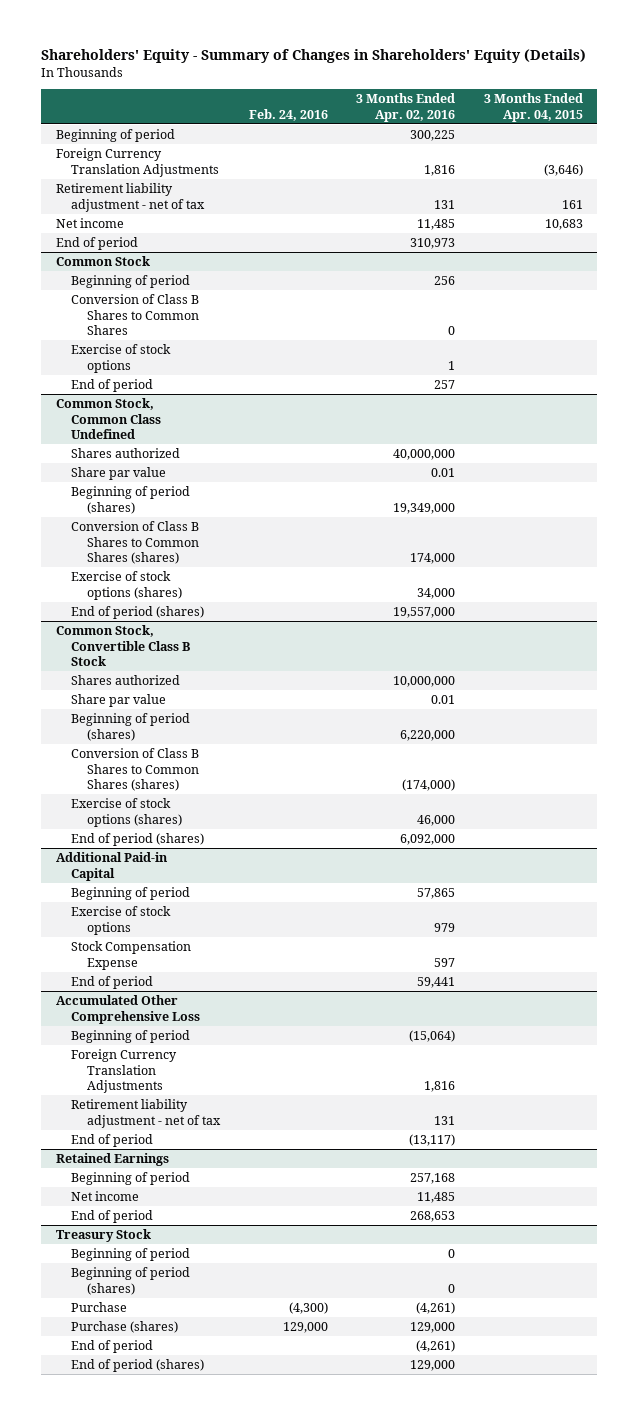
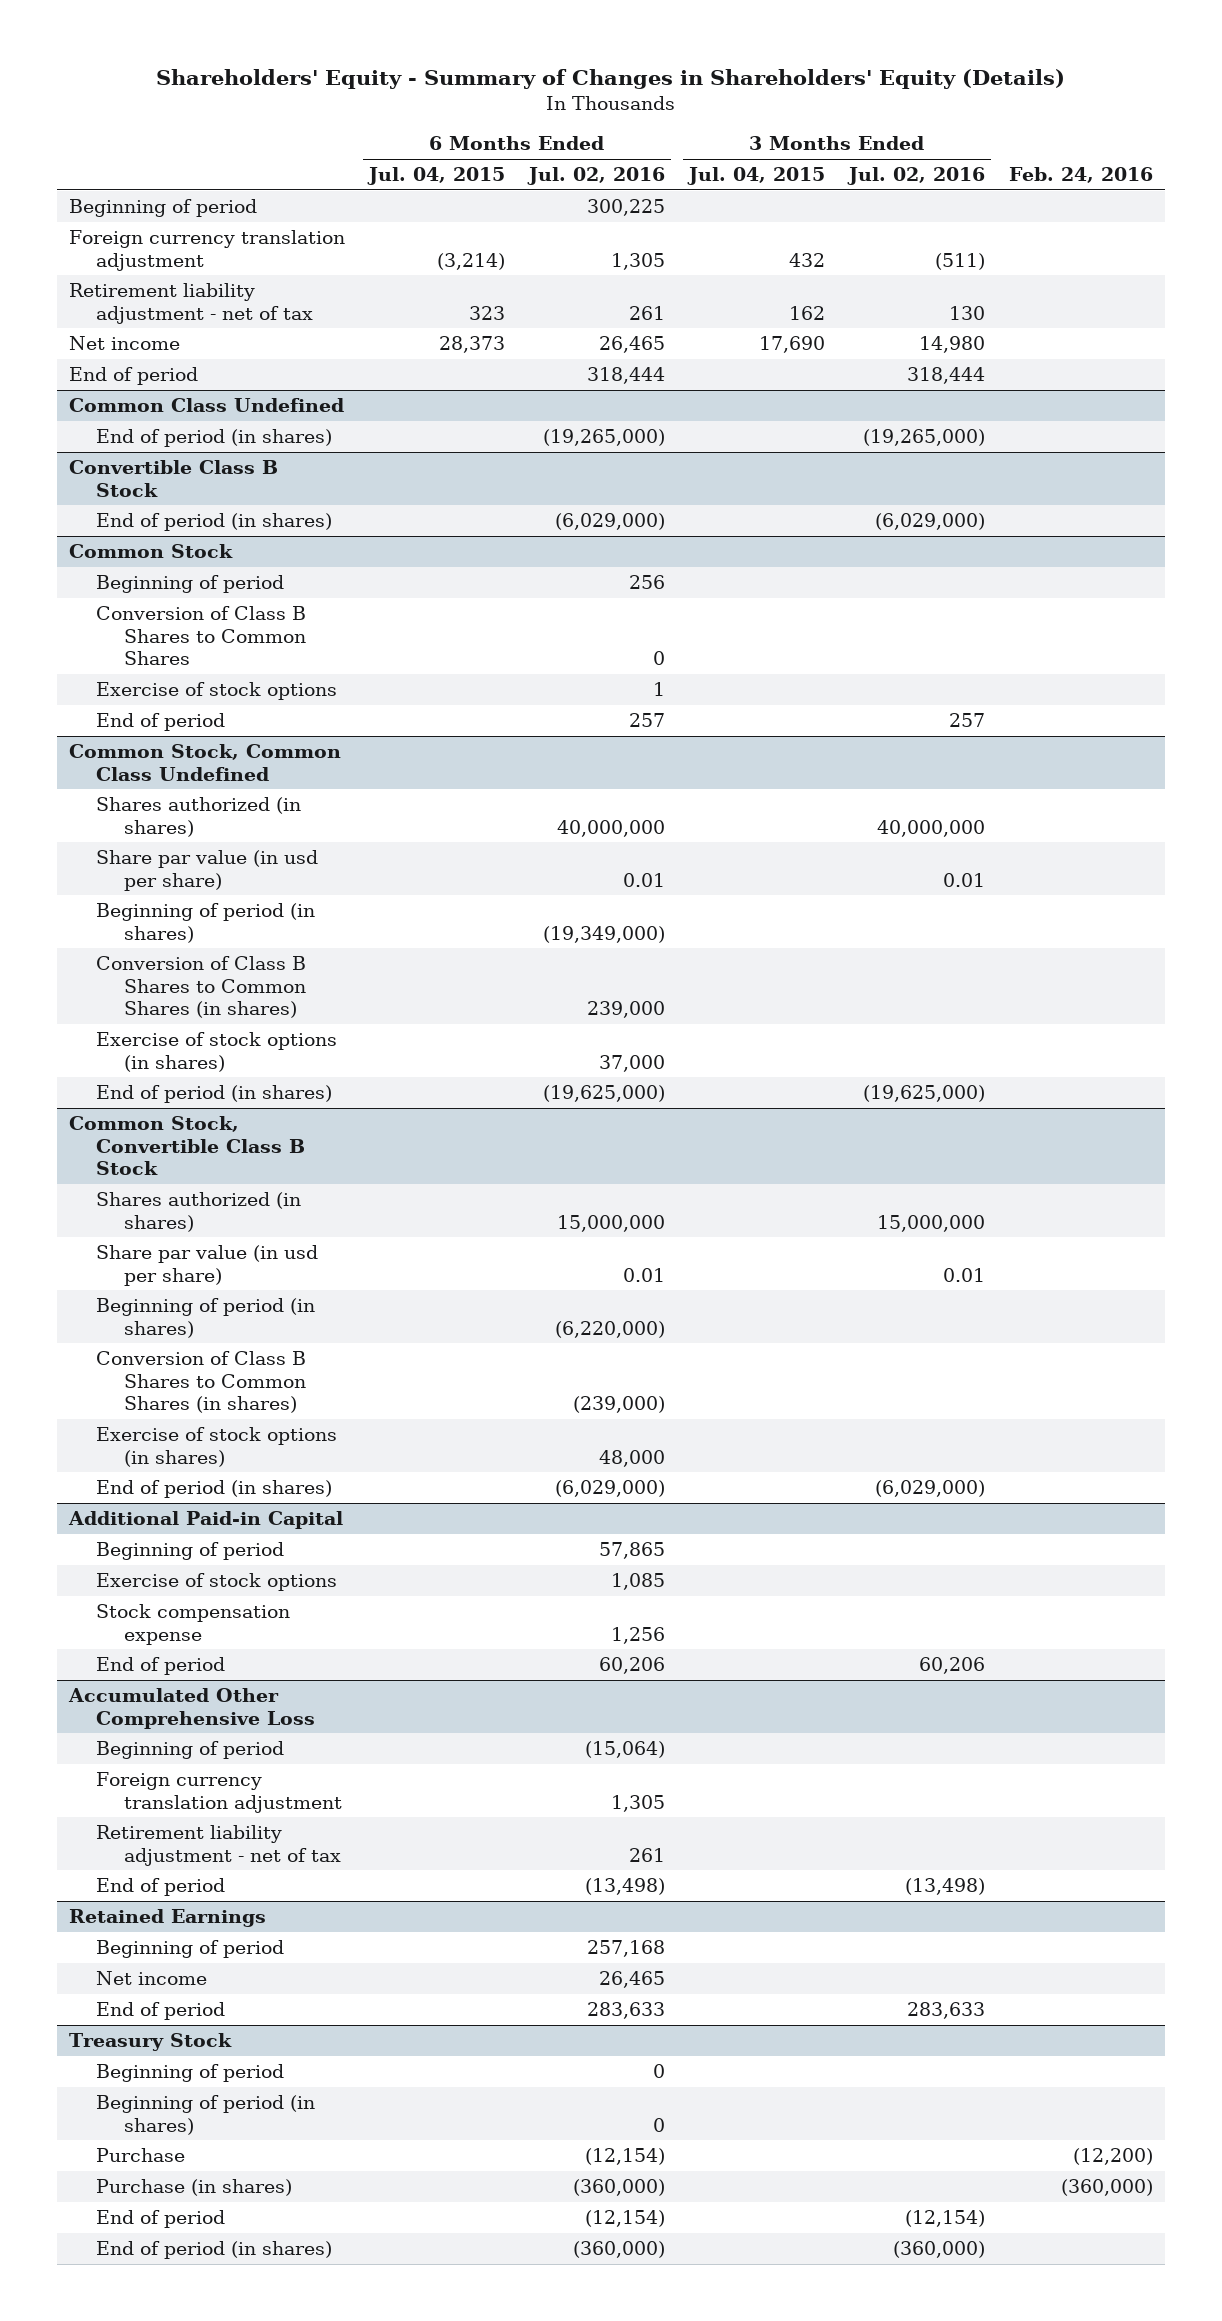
- | Feb. 24, 2016 | 3 Months Ended Apr. 02, 2016 | 3 Months Ended Apr. 04, 2015
+ | 6 Months Ended Jul. 04, 2015 | 6 Months Ended Jul. 02, 2016 | 3 Months Ended Jul. 04, 2015 | 3 Months Ended Jul. 02, 2016 | Feb. 24, 2016
- Foreign Currency Translation Adjustments | | 1,816 | (3,646)
+ Foreign currency translation adjustment | (3,214) | 1,305 | 432 | (511) |
+ Common Class Undefined
+ End of period (in shares) | | (19,265,000) | | (19,265,000) |
+ Convertible Class B Stock
+ End of period (in shares) | | (6,029,000) | | (6,029,000) |
@ Common Stock, Common Class Undefined
- Shares authorized | | 40,000,000 |
- Share par value | | 0.01 |
- Beginning of period (shares) | | 19,349,000 |
- Conversion of Class B Shares to Common Shares (shares) | | 174,000 |
- Exercise of stock options (shares) | | 34,000 |
- End of period (shares) | | 19,557,000 |
+ Shares authorized (in shares) | | 40,000,000 | | 40,000,000 |
+ Share par value (in usd per share) | | 0.01 | | 0.01 |
+ Beginning of period (in shares) | | (19,349,000) | | |
+ Conversion of Class B Shares to Common Shares (in shares) | | 239,000 | | |
+ Exercise of stock options (in shares) | | 37,000 | | |
+ End of period (in shares) | | (19,625,000) | | (19,625,000) |
@ Common Stock, Convertible Class B Stock
- Shares authorized | | 10,000,000 |
- Share par value | | 0.01 |
- Beginning of period (shares) | | 6,220,000 |
- Conversion of Class B Shares to Common Shares (shares) | | (174,000) |
- Exercise of stock options (shares) | | 46,000 |
- End of period (shares) | | 6,092,000 |
+ Shares authorized (in shares) | | 15,000,000 | | 15,000,000 |
+ Share par value (in usd per share) | | 0.01 | | 0.01 |
+ Beginning of period (in shares) | | (6,220,000) | | |
+ Conversion of Class B Shares to Common Shares (in shares) | | (239,000) | | |
+ Exercise of stock options (in shares) | | 48,000 | | |
+ End of period (in shares) | | (6,029,000) | | (6,029,000) |
@ Additional Paid-in Capital
- Stock Compensation Expense | | 597 |
+ Stock compensation expense | | 1,256 | | |
@ Accumulated Other Comprehensive Loss
- Foreign Currency Translation Adjustments | | 1,816 |
+ Foreign currency translation adjustment | | 1,305 | | |
@ Treasury Stock
- Beginning of period (shares) | | 0 |
- Purchase | (4,300) | (4,261) |
- Purchase (shares) | 129,000 | 129,000 |
+ Beginning of period (in shares) | | 0 | | |
+ Purchase | | (12,154) | | | (12,200)
+ Purchase (in shares) | | (360,000) | | | (360,000)
- End of period (shares) | | 129,000 |
+ End of period (in shares) | | (360,000) | | (360,000) |

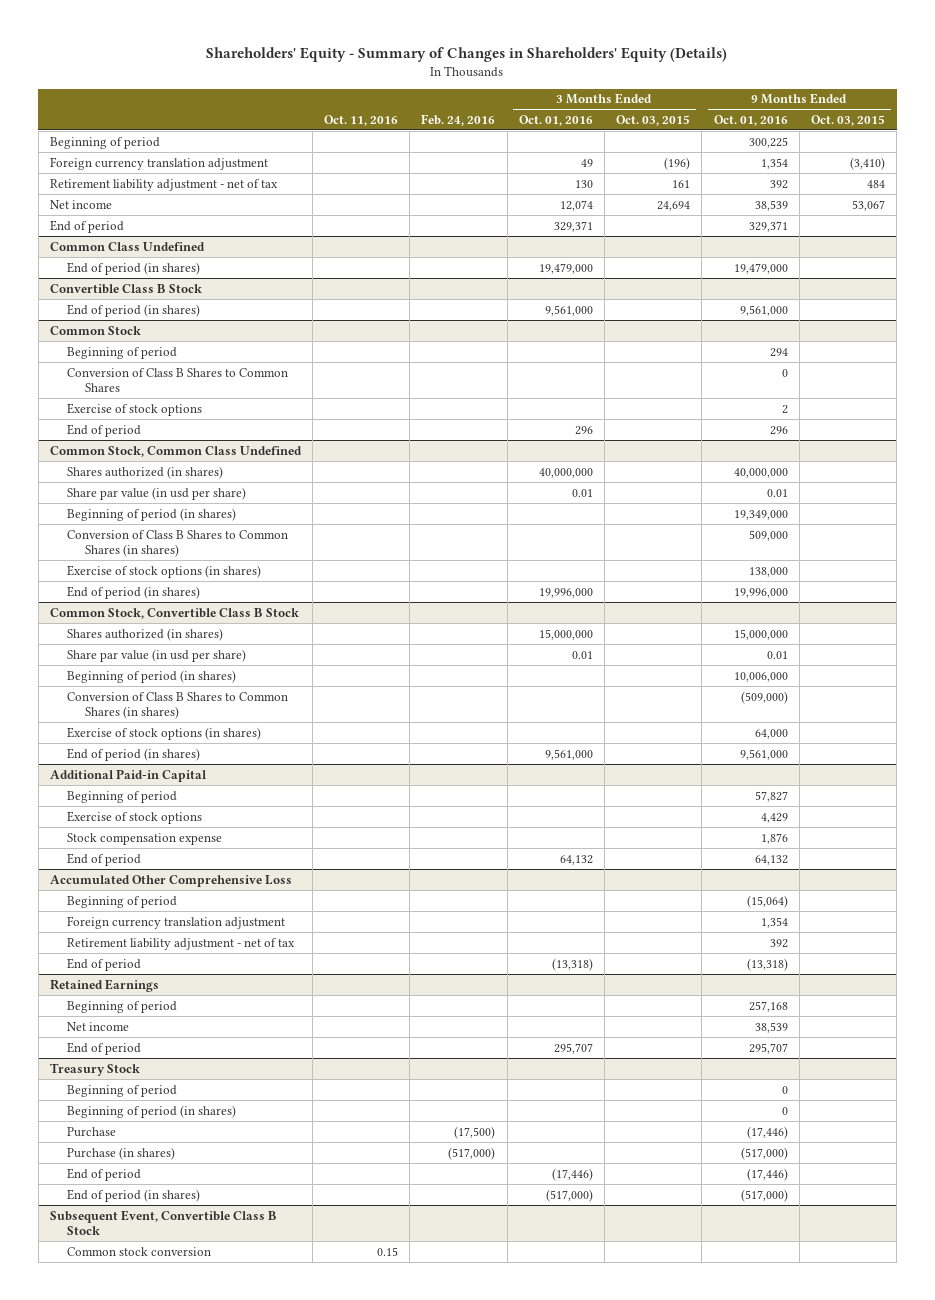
- | 6 Months Ended Jul. 04, 2015 | 6 Months Ended Jul. 02, 2016 | 3 Months Ended Jul. 04, 2015 | 3 Months Ended Jul. 02, 2016 | Feb. 24, 2016
+ | Oct. 11, 2016 | Feb. 24, 2016 | 3 Months Ended Oct. 01, 2016 | 3 Months Ended Oct. 03, 2015 | 9 Months Ended Oct. 01, 2016 | 9 Months Ended Oct. 03, 2015
@ Treasury Stock
- Purchase | | (12,154) | | | (12,200)
- Purchase (in shares) | | (360,000) | | | (360,000)
+ Purchase | | (17,500) | | | (17,446) |
+ Purchase (in shares) | | (517,000) | | | (517,000) |
+ Subsequent Event, Convertible Class B Stock
+ Common stock conversion | 0.15 | | | | |

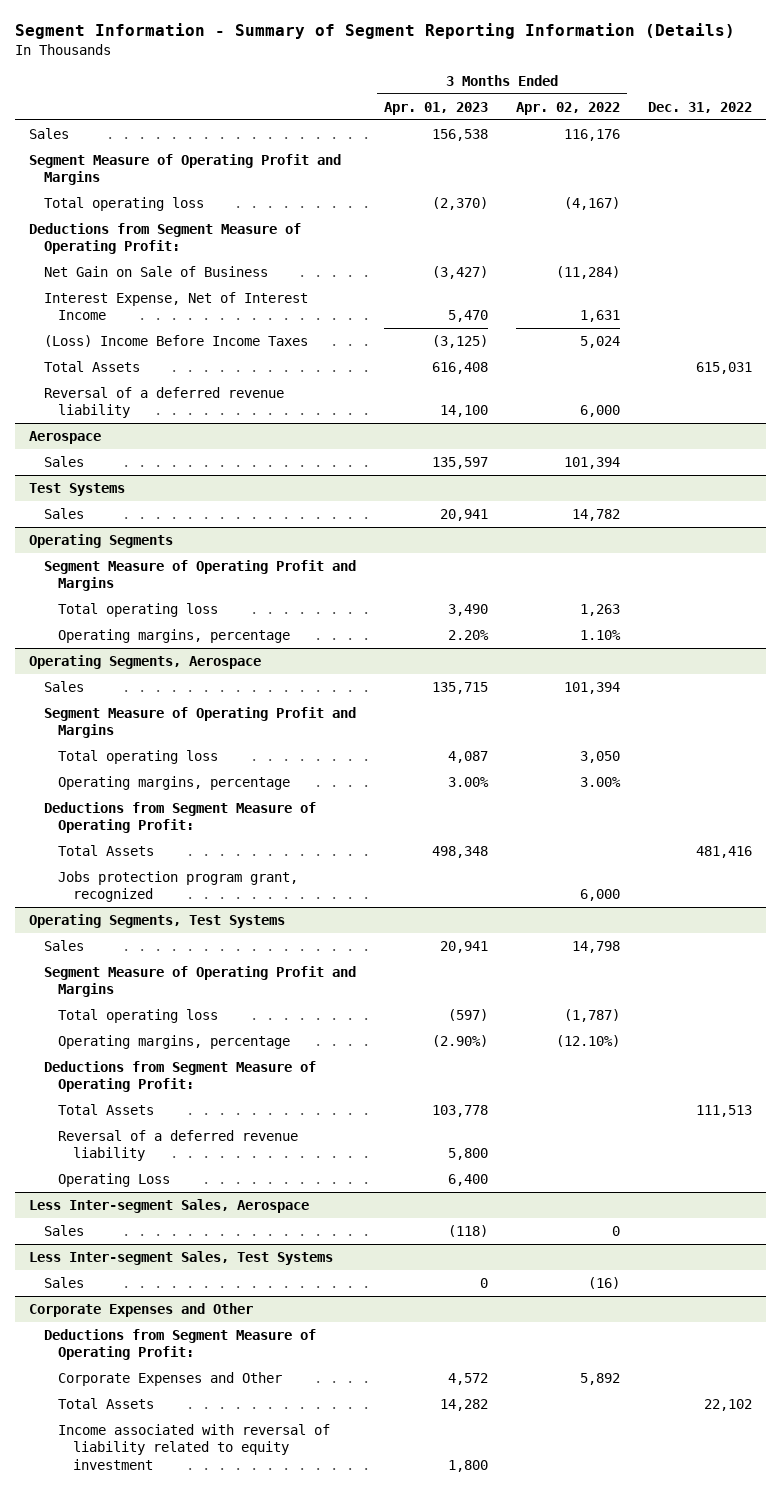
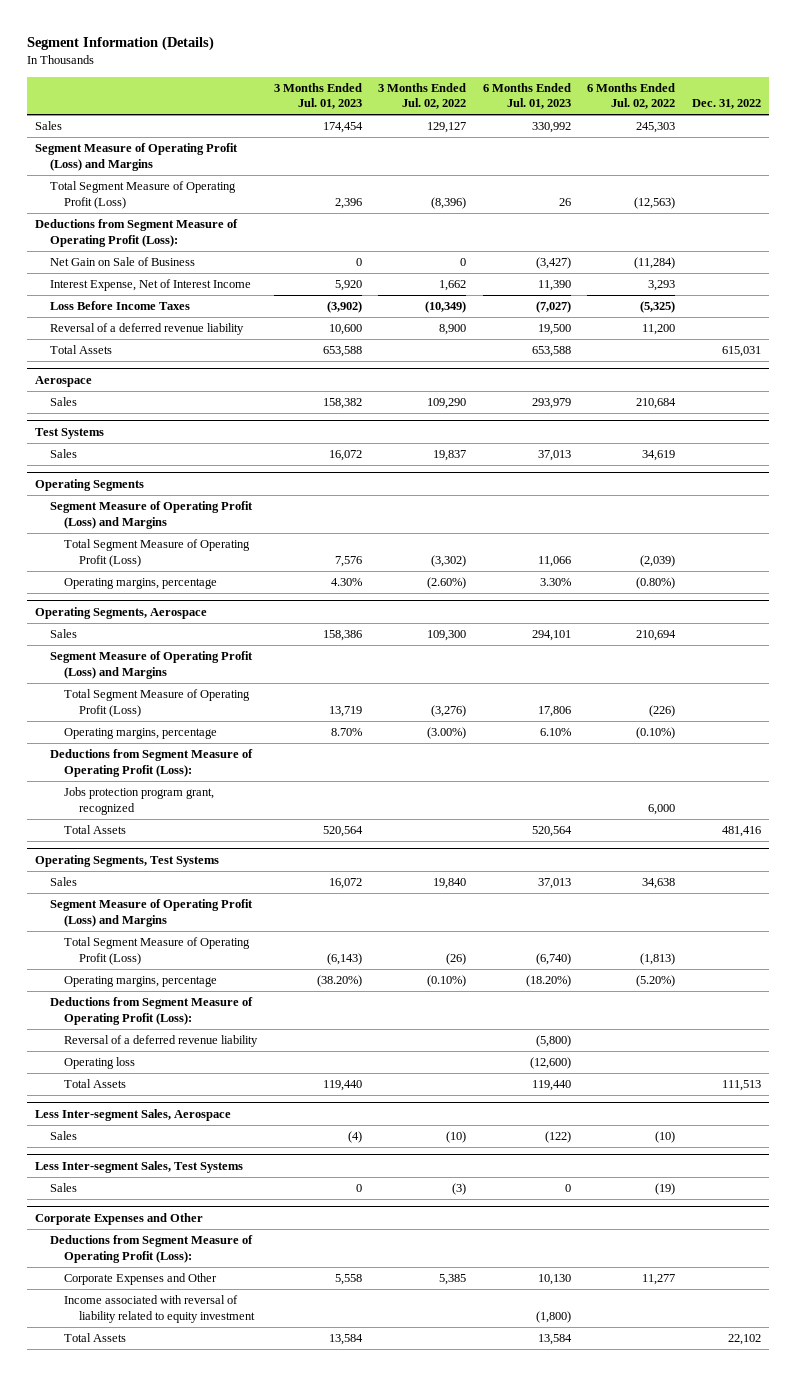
- Segment Information - Summary of Segment Reporting Information (Details)
+ Segment Information (Details)
- | 3 Months Ended Apr. 01, 2023 | 3 Months Ended Apr. 02, 2022 | Dec. 31, 2022
+ | 3 Months Ended Jul. 01, 2023 | 3 Months Ended Jul. 02, 2022 | 6 Months Ended Jul. 01, 2023 | 6 Months Ended Jul. 02, 2022 | Dec. 31, 2022
- Segment Measure of Operating Profit and Margins
- Total operating loss | (2,370) | (4,167) |
- Deductions from Segment Measure of Operating Profit:
+ Segment Measure of Operating Profit (Loss) and Margins
+ Total Segment Measure of Operating Profit (Loss) | 2,396 | (8,396) | 26 | (12,563) |
+ Deductions from Segment Measure of Operating Profit (Loss):
- (Loss) Income Before Income Taxes | (3,125) | 5,024 |
+ Loss Before Income Taxes | (3,902) | (10,349) | (7,027) | (5,325) |
moved down: Total Assets | 653,588 | | 653,588 | | 615,031
@ Operating Segments
- Segment Measure of Operating Profit and Margins
- Total operating loss | 3,490 | 1,263 |
+ Segment Measure of Operating Profit (Loss) and Margins
+ Total Segment Measure of Operating Profit (Loss) | 7,576 | (3,302) | 11,066 | (2,039) |
@ Operating Segments, Aerospace
- Segment Measure of Operating Profit and Margins
- Total operating loss | 4,087 | 3,050 |
+ Segment Measure of Operating Profit (Loss) and Margins
+ Total Segment Measure of Operating Profit (Loss) | 13,719 | (3,276) | 17,806 | (226) |
- Deductions from Segment Measure of Operating Profit:
+ Deductions from Segment Measure of Operating Profit (Loss):
moved down: Total Assets | 520,564 | | 520,564 | | 481,416
@ Operating Segments, Test Systems
- Segment Measure of Operating Profit and Margins
- Total operating loss | (597) | (1,787) |
+ Segment Measure of Operating Profit (Loss) and Margins
+ Total Segment Measure of Operating Profit (Loss) | (6,143) | (26) | (6,740) | (1,813) |
- Deductions from Segment Measure of Operating Profit:
+ Deductions from Segment Measure of Operating Profit (Loss):
- Operating Loss | 6,400 | |
+ Operating loss | | | (12,600) | |
moved down: Total Assets | 119,440 | | 119,440 | | 111,513
@ Corporate Expenses and Other
- Deductions from Segment Measure of Operating Profit:
+ Deductions from Segment Measure of Operating Profit (Loss):
moved down: Total Assets | 13,584 | | 13,584 | | 22,102

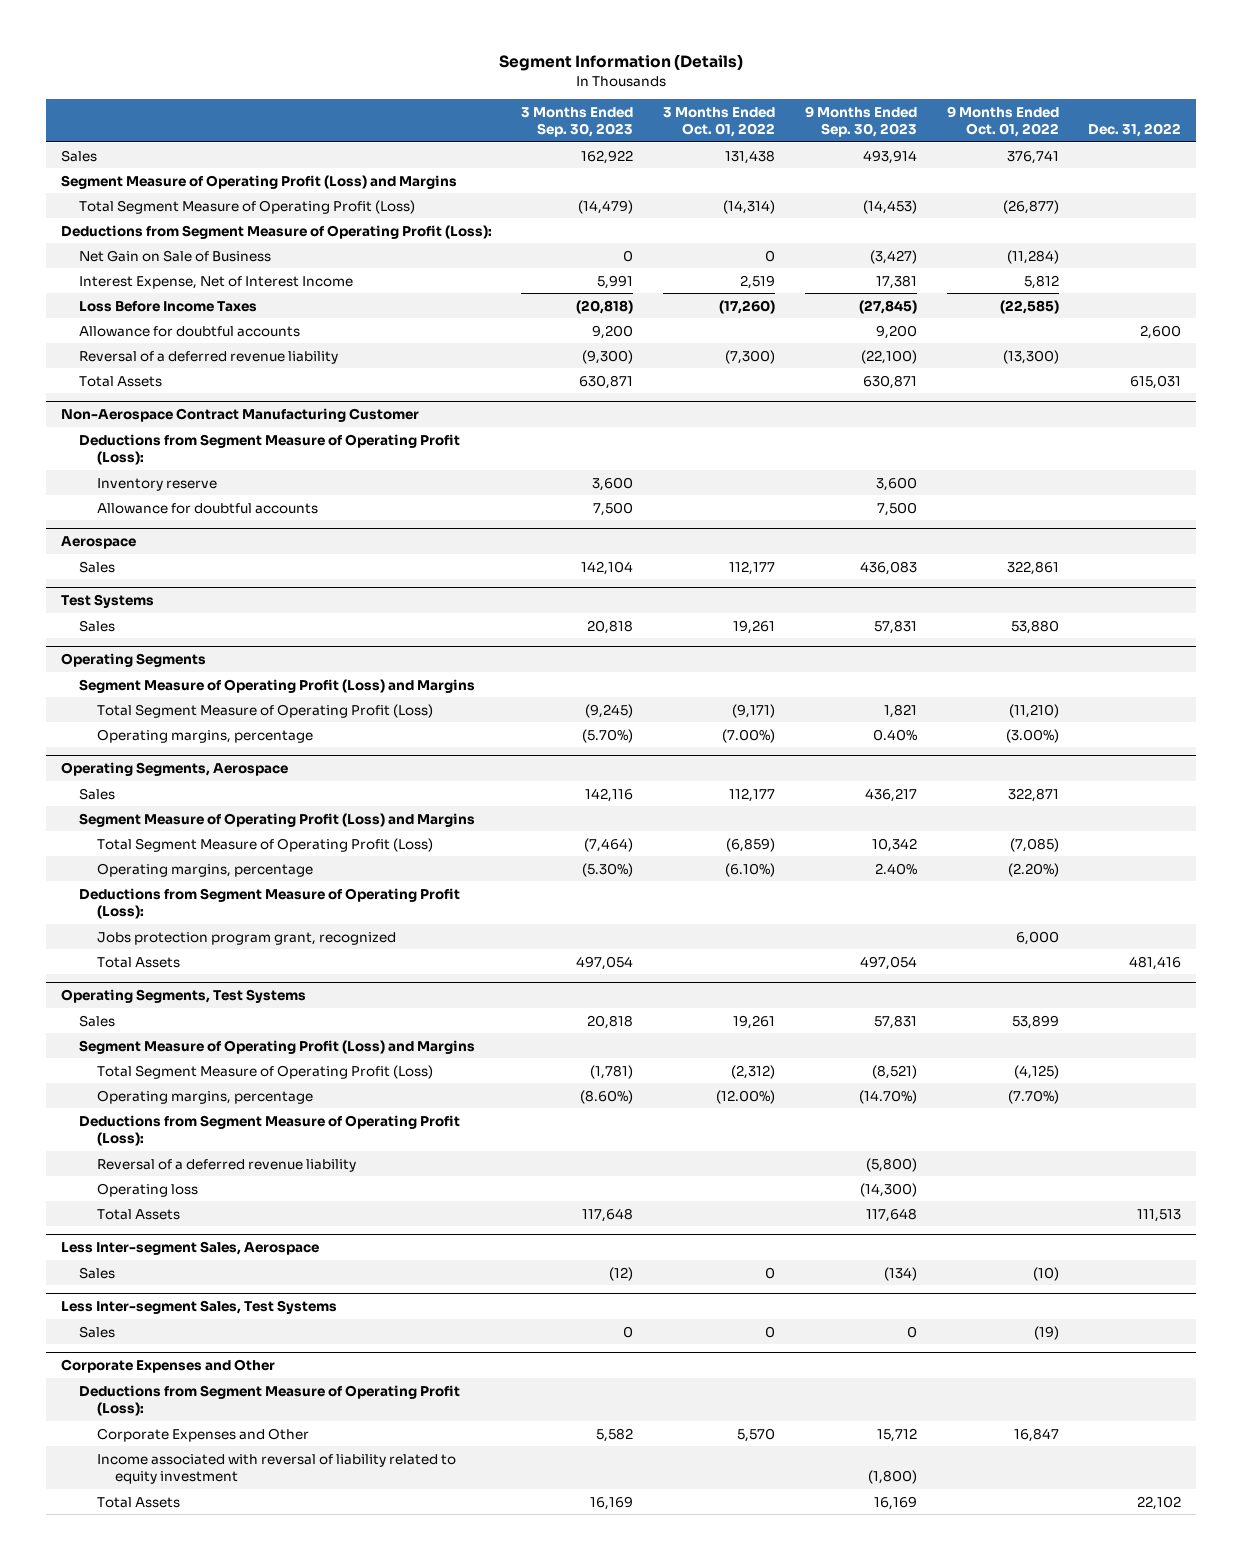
- | 3 Months Ended Jul. 01, 2023 | 3 Months Ended Jul. 02, 2022 | 6 Months Ended Jul. 01, 2023 | 6 Months Ended Jul. 02, 2022 | Dec. 31, 2022
+ | 3 Months Ended Sep. 30, 2023 | 3 Months Ended Oct. 01, 2022 | 9 Months Ended Sep. 30, 2023 | 9 Months Ended Oct. 01, 2022 | Dec. 31, 2022
+ Allowance for doubtful accounts | 9,200 | | 9,200 | | 2,600
+ Non-Aerospace Contract Manufacturing Customer
+ Deductions from Segment Measure of Operating Profit (Loss):
+ Inventory reserve | 3,600 | | 3,600 | |
+ Allowance for doubtful accounts | 7,500 | | 7,500 | |

